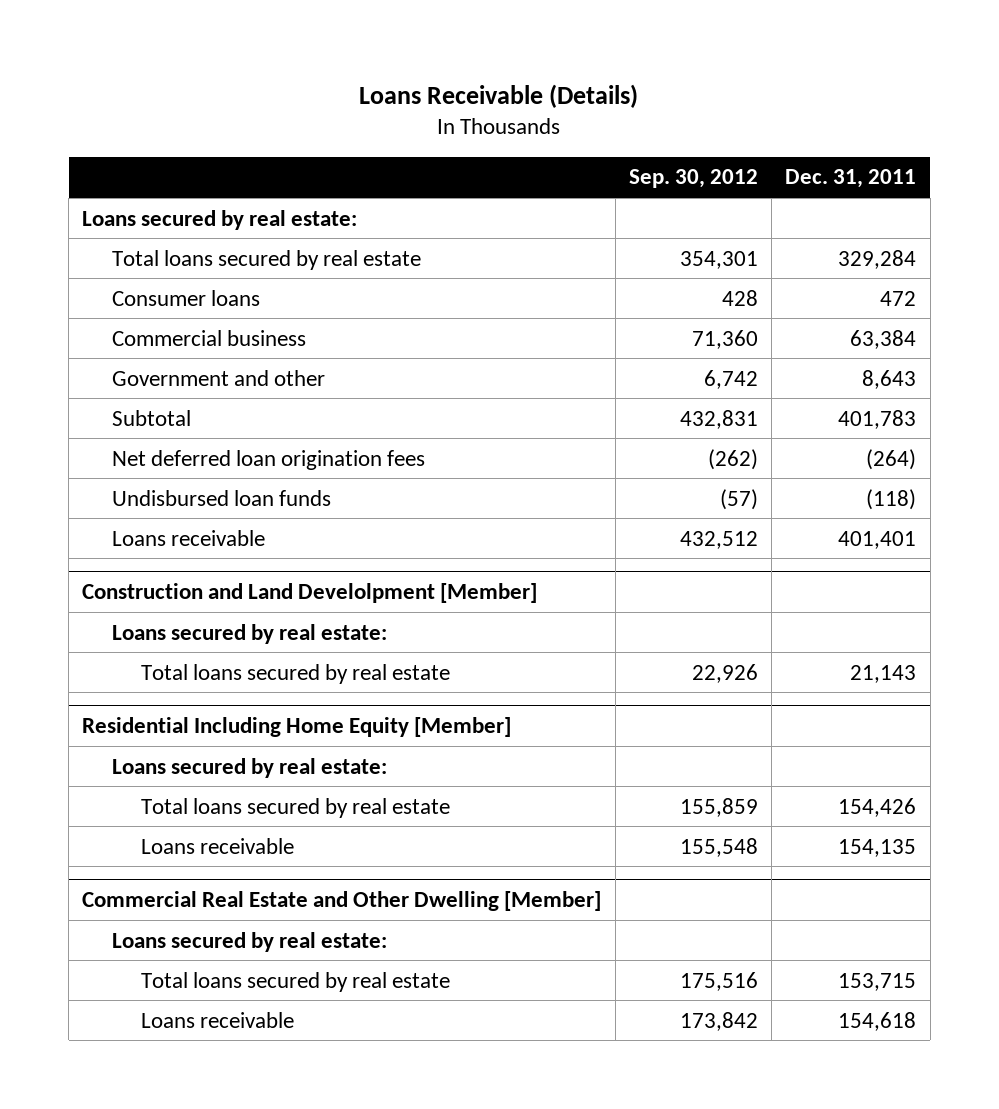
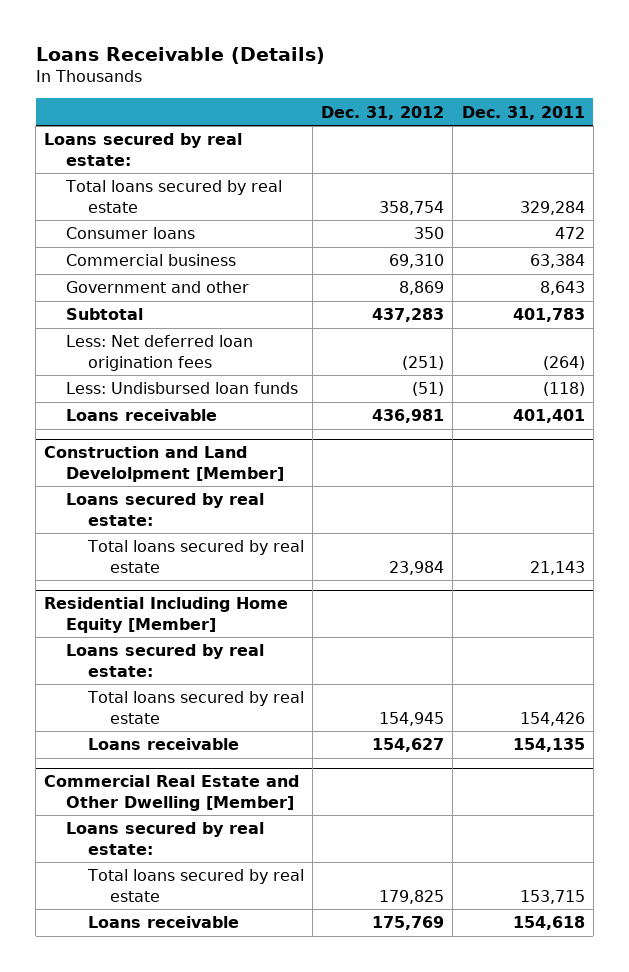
- | Sep. 30, 2012 | Dec. 31, 2011
+ | Dec. 31, 2012 | Dec. 31, 2011
- Net deferred loan origination fees | (262) | (264)
- Undisbursed loan funds | (57) | (118)
+ Less: Net deferred loan origination fees | (251) | (264)
+ Less: Undisbursed loan funds | (51) | (118)

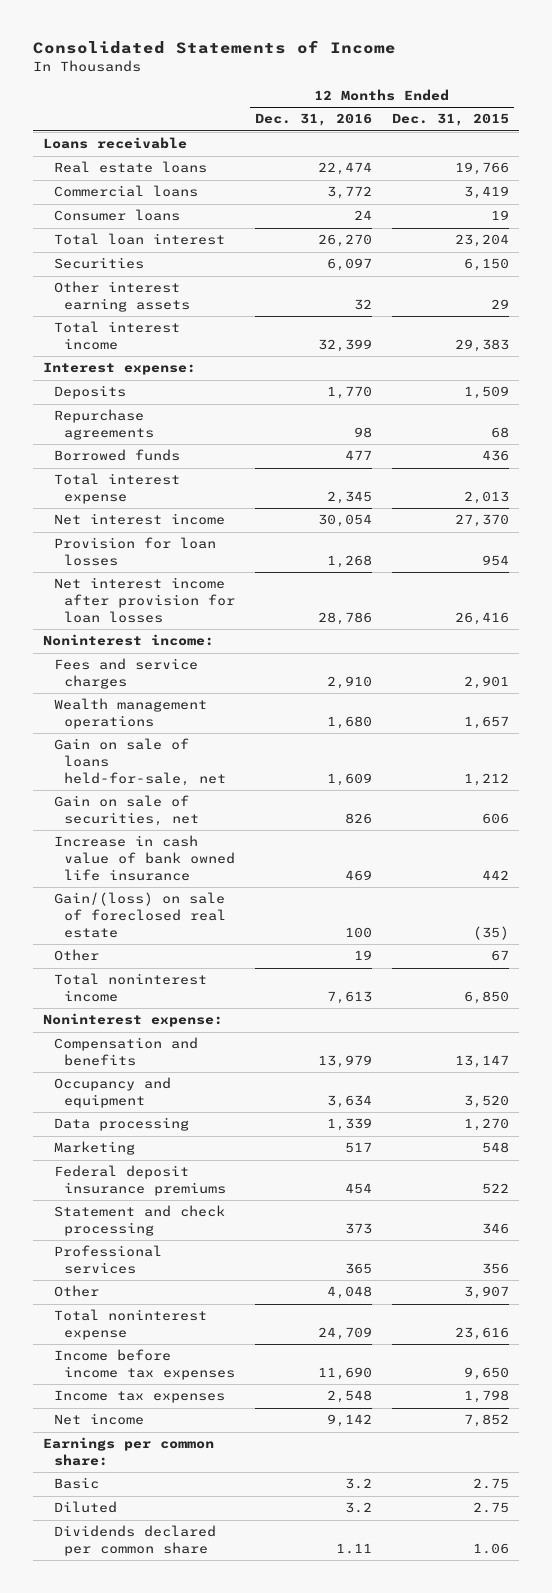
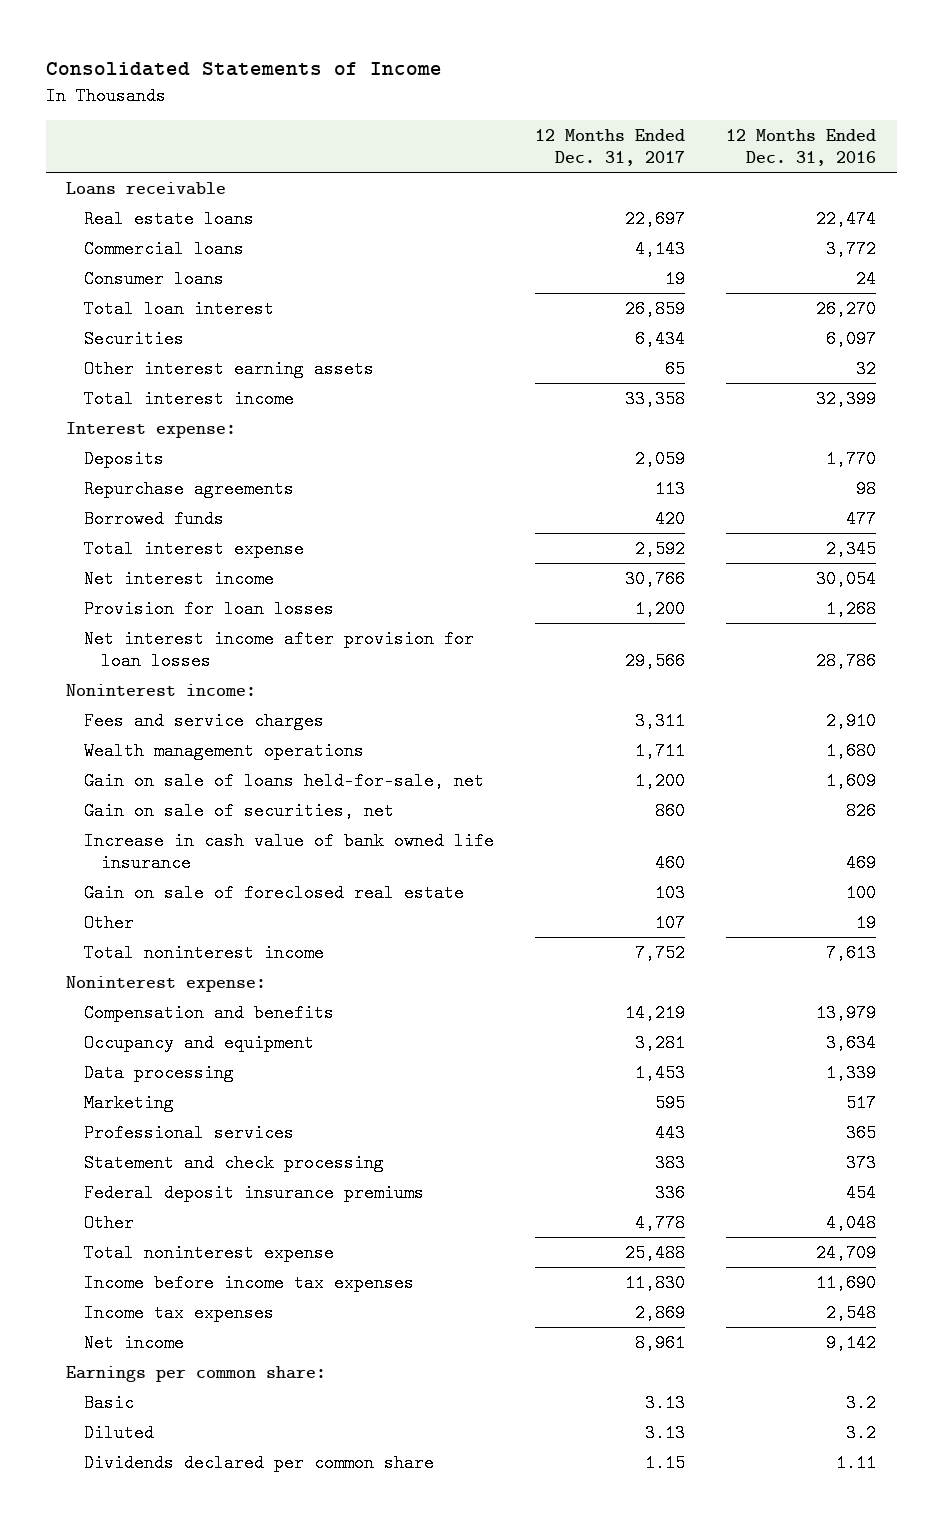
- | 12 Months Ended Dec. 31, 2016 | 12 Months Ended Dec. 31, 2015
+ | 12 Months Ended Dec. 31, 2017 | 12 Months Ended Dec. 31, 2016
- Gain/(loss) on sale of foreclosed real estate | 100 | (35)
+ Gain on sale of foreclosed real estate | 103 | 100
moved down: Statement and check processing | 383 | 373
moved down: Federal deposit insurance premiums | 336 | 454

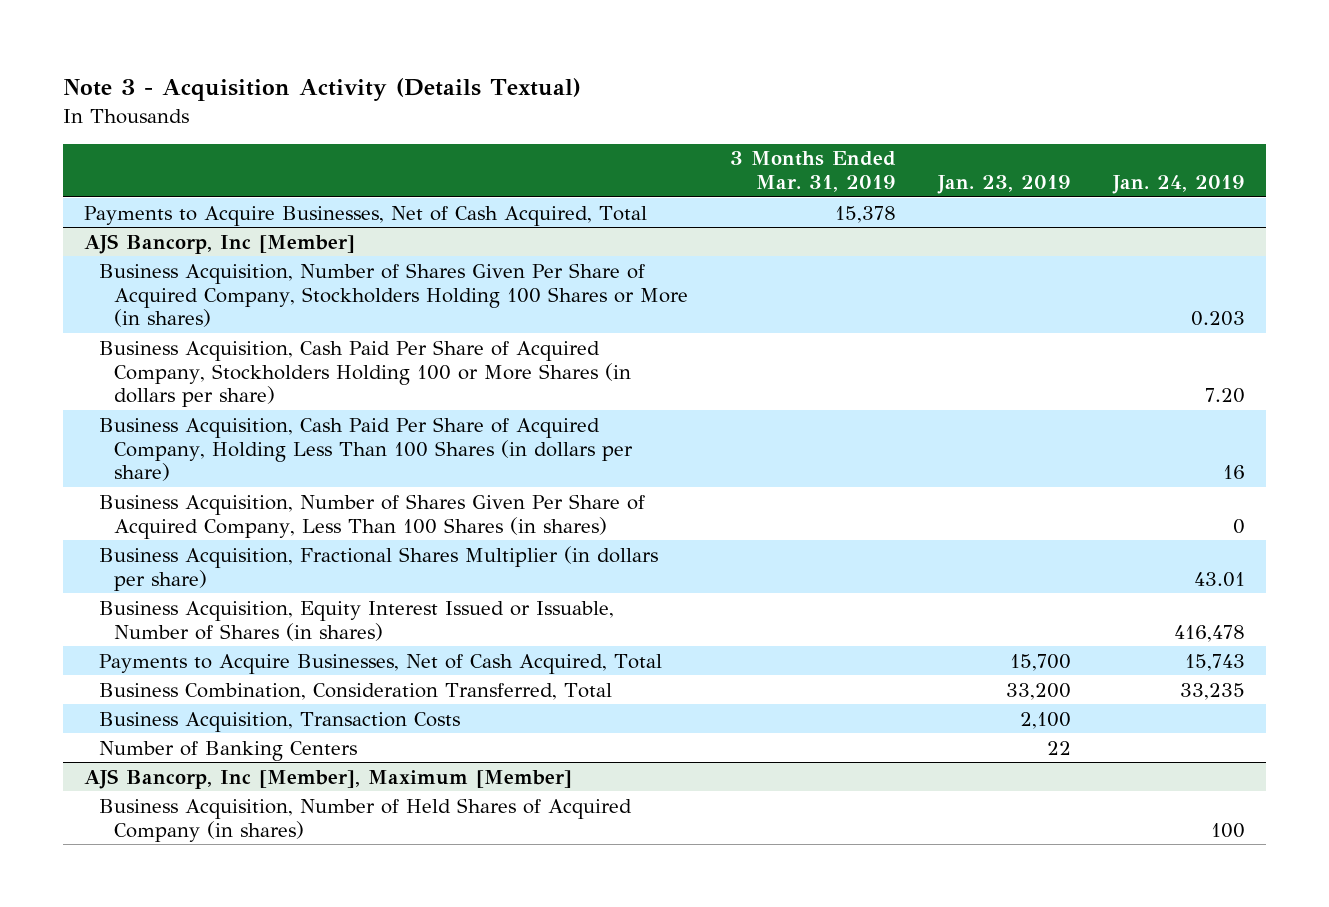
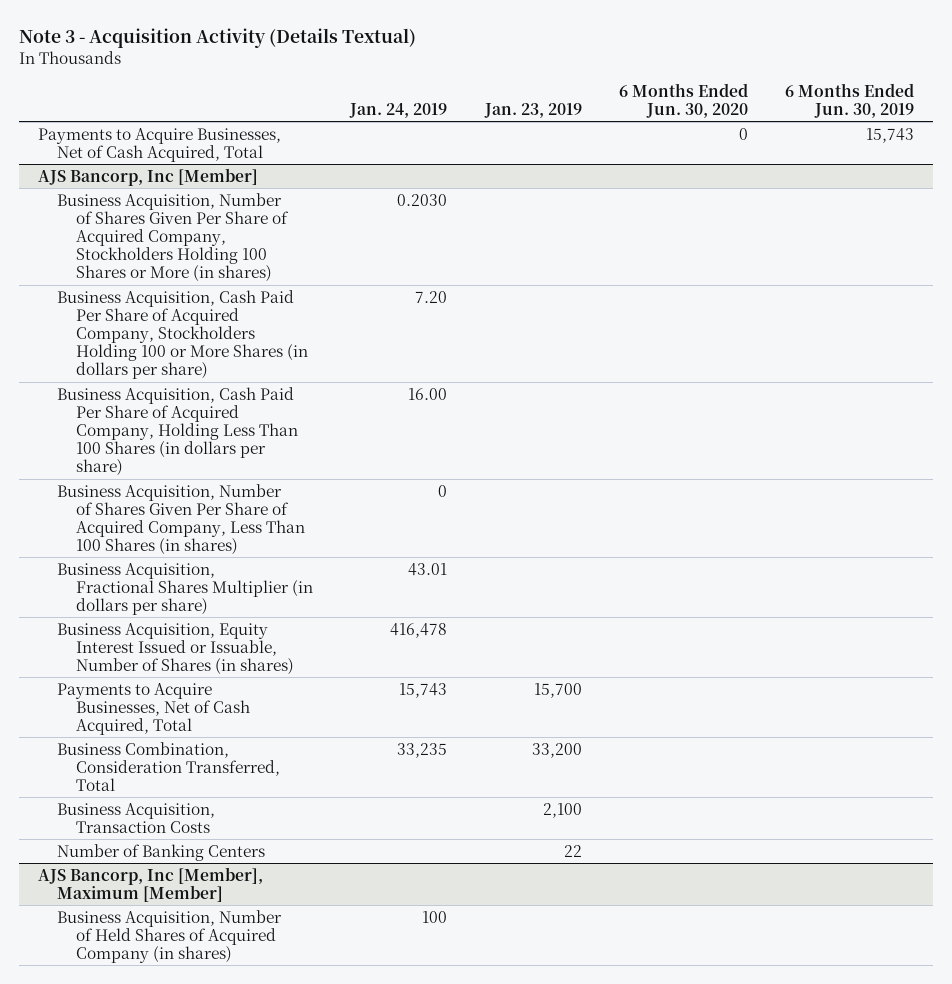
- | 3 Months Ended Mar. 31, 2019 | Jan. 23, 2019 | Jan. 24, 2019
+ | Jan. 24, 2019 | Jan. 23, 2019 | 6 Months Ended Jun. 30, 2020 | 6 Months Ended Jun. 30, 2019
@ AJS Bancorp, Inc [Member]
- Business Acquisition, Number of Shares Given Per Share of Acquired Company, Stockholders Holding 100 Shares or More (in shares) | | | 0.203
+ Business Acquisition, Number of Shares Given Per Share of Acquired Company, Stockholders Holding 100 Shares or More (in shares) | 0.2030 | | |
- Business Acquisition, Cash Paid Per Share of Acquired Company, Holding Less Than 100 Shares (in dollars per share) | | | 16
+ Business Acquisition, Cash Paid Per Share of Acquired Company, Holding Less Than 100 Shares (in dollars per share) | 16.00 | | |

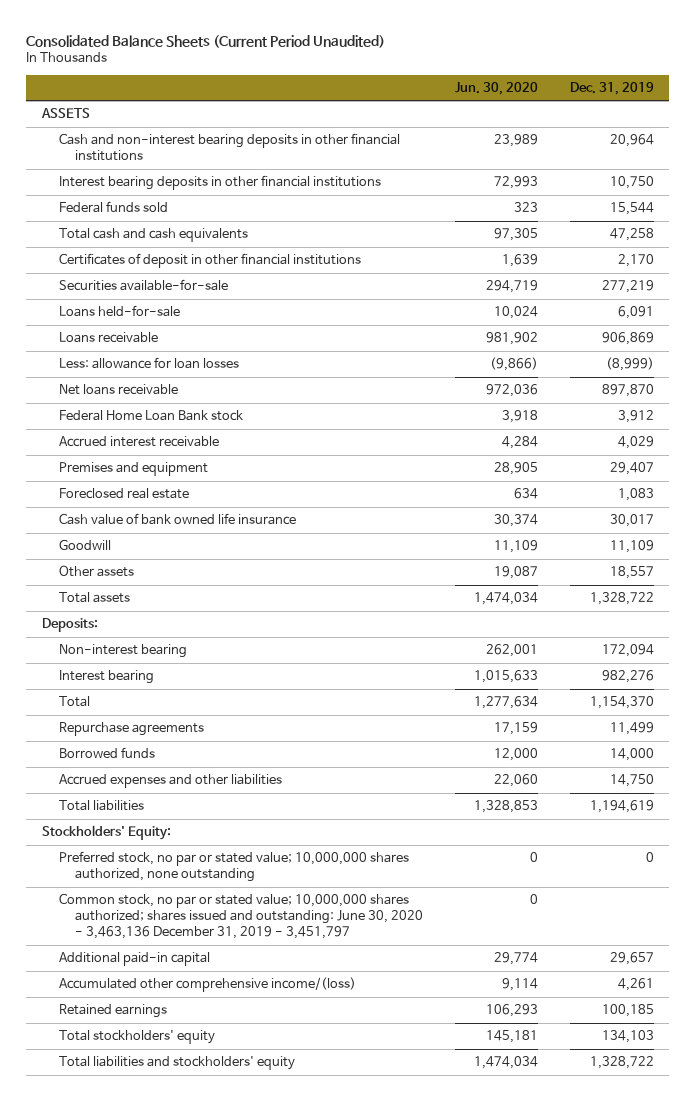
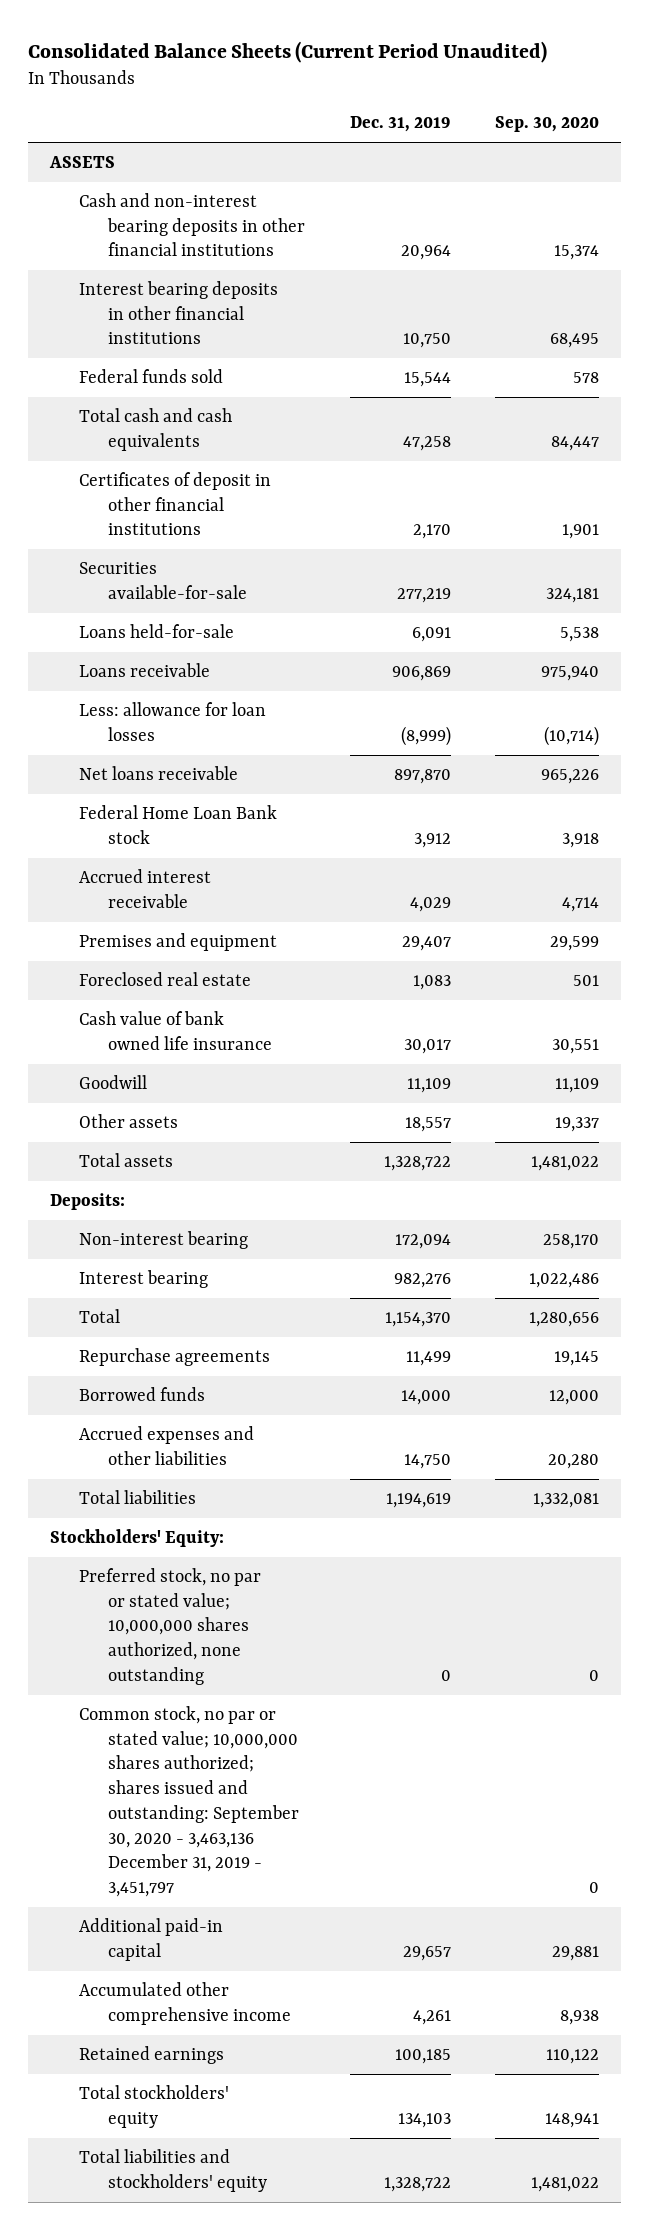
- | Jun. 30, 2020 | Dec. 31, 2019
+ | Dec. 31, 2019 | Sep. 30, 2020
- Common stock, no par or stated value; 10,000,000 shares authorized; shares issued and outstanding: June 30, 2020 - 3,463,136 December 31, 2019 - 3,451,797 | 0 |
+ Common stock, no par or stated value; 10,000,000 shares authorized; shares issued and outstanding: September 30, 2020 - 3,463,136 December 31, 2019 - 3,451,797 | | 0
- Accumulated other comprehensive income/(loss) | 9,114 | 4,261
+ Accumulated other comprehensive income | 4,261 | 8,938

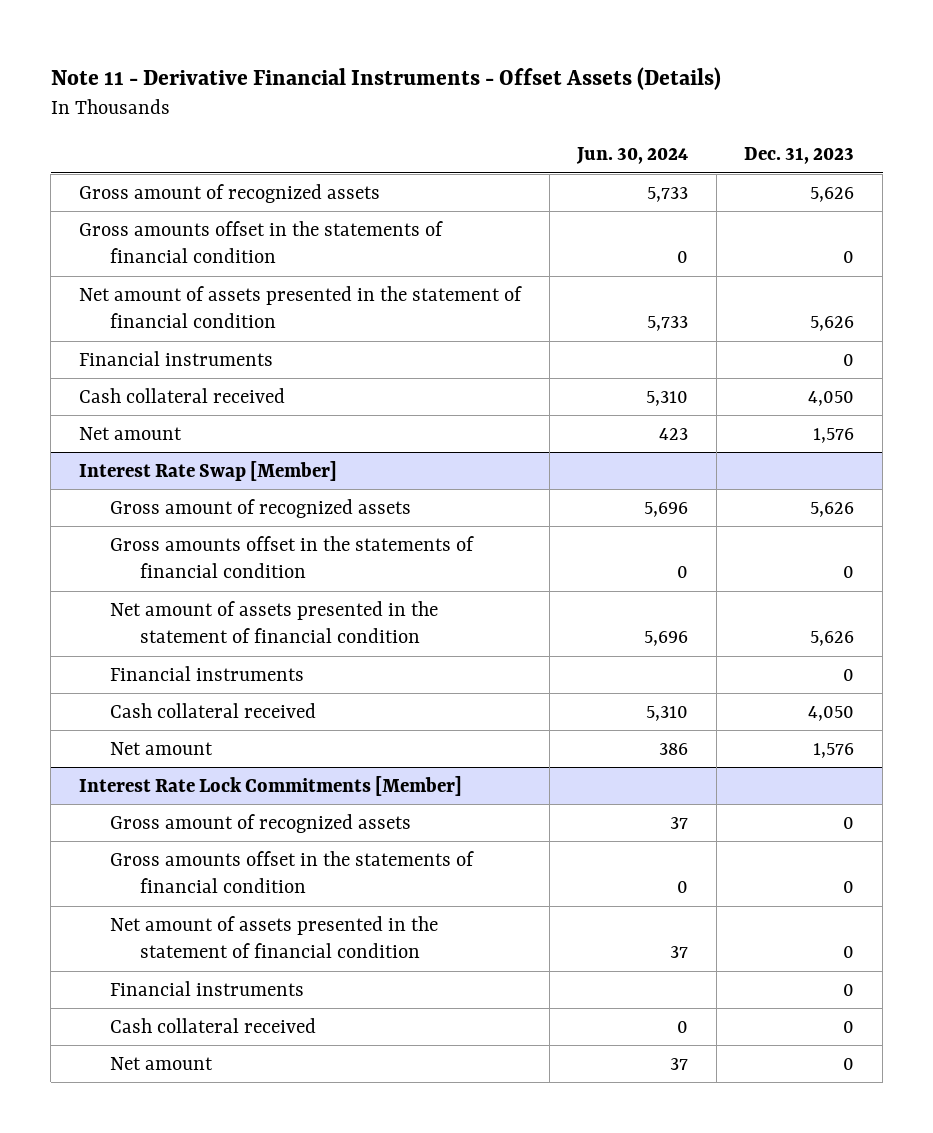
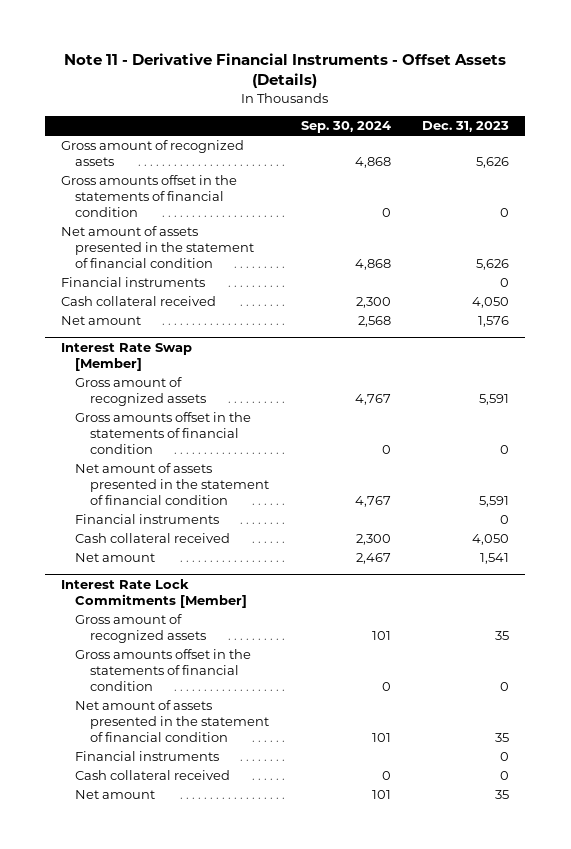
- | Jun. 30, 2024 | Dec. 31, 2023
+ | Sep. 30, 2024 | Dec. 31, 2023
@ Interest Rate Swap [Member]
- Gross amount of recognized assets | 5,696 | 5,626
+ Gross amount of recognized assets | 4,767 | 5,591
- Net amount of assets presented in the statement of financial condition | 5,696 | 5,626
+ Net amount of assets presented in the statement of financial condition | 4,767 | 5,591
- Net amount | 386 | 1,576
+ Net amount | 2,467 | 1,541
@ Interest Rate Lock Commitments [Member]
- Gross amount of recognized assets | 37 | 0
+ Gross amount of recognized assets | 101 | 35
- Net amount of assets presented in the statement of financial condition | 37 | 0
+ Net amount of assets presented in the statement of financial condition | 101 | 35
- Net amount | 37 | 0
+ Net amount | 101 | 35

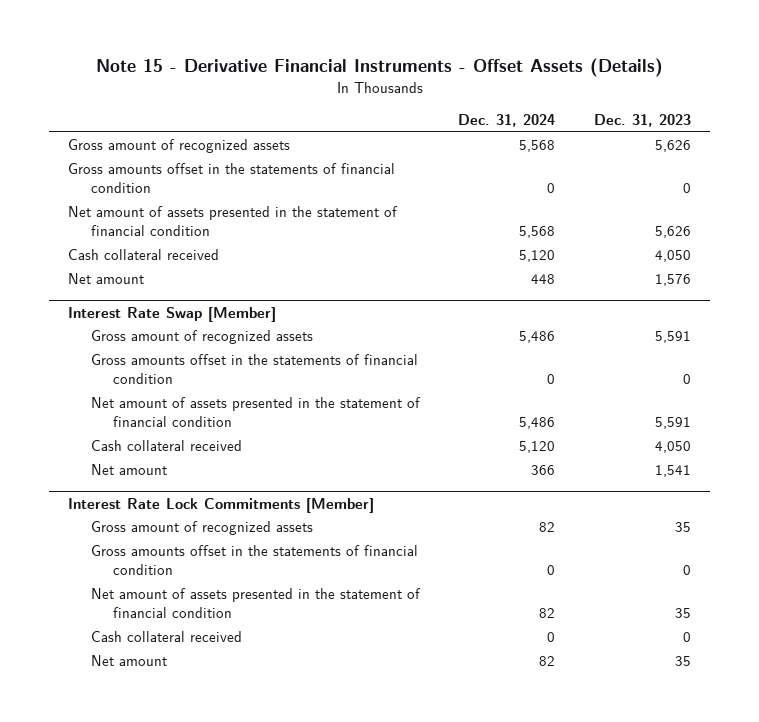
- Note 11 - Derivative Financial Instruments - Offset Assets (Details)
+ Note 15 - Derivative Financial Instruments - Offset Assets (Details)
- | Sep. 30, 2024 | Dec. 31, 2023
+ | Dec. 31, 2024 | Dec. 31, 2023
- Financial instruments | | 0
@ Interest Rate Swap [Member]
- Financial instruments | | 0
@ Interest Rate Lock Commitments [Member]
- Financial instruments | | 0

